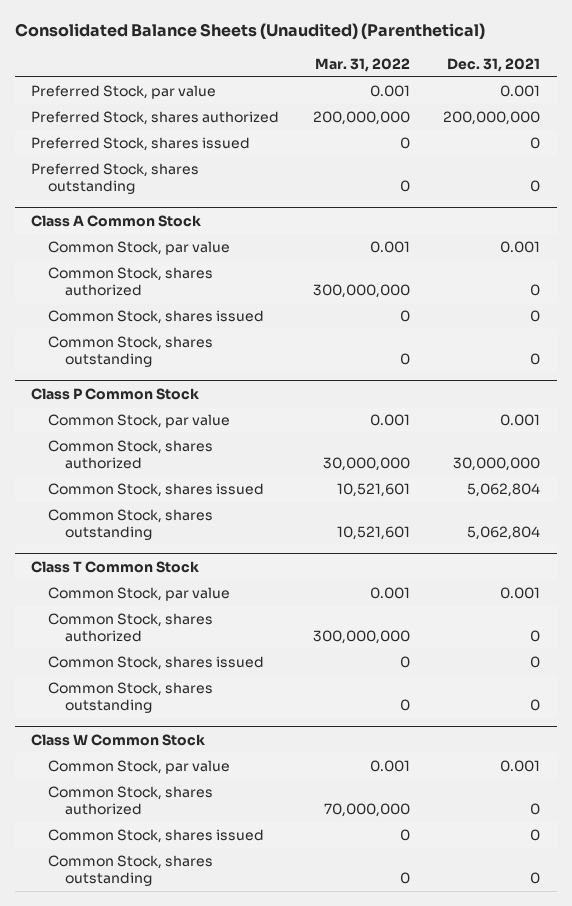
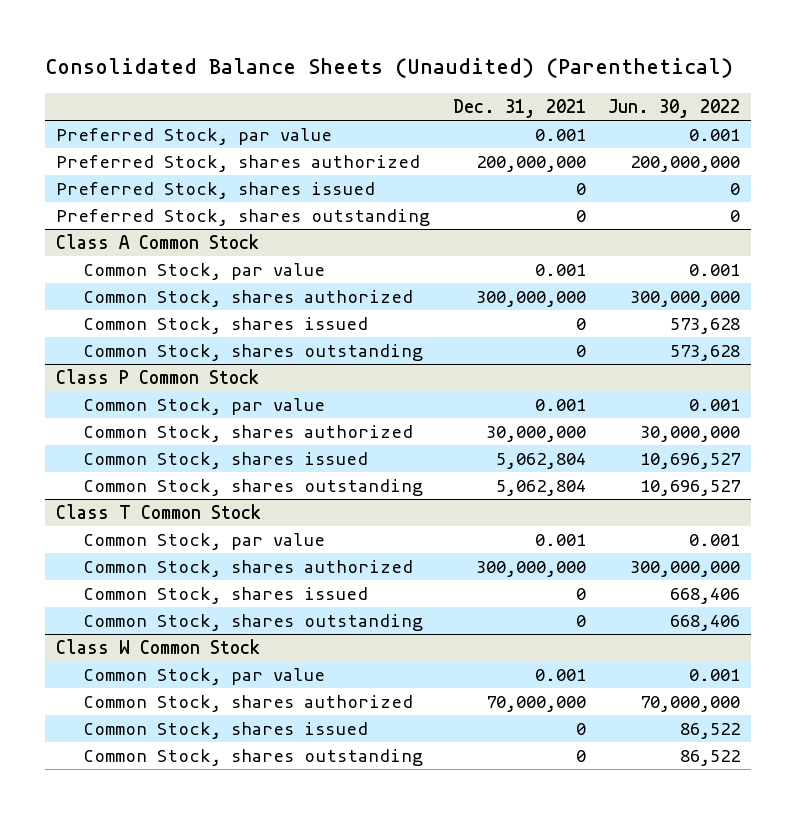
- | Mar. 31, 2022 | Dec. 31, 2021
+ | Dec. 31, 2021 | Jun. 30, 2022
@ Class A Common Stock
- Common Stock, shares authorized | 300,000,000 | 0
+ Common Stock, shares authorized | 300,000,000 | 300,000,000
@ Class T Common Stock
- Common Stock, shares authorized | 300,000,000 | 0
+ Common Stock, shares authorized | 300,000,000 | 300,000,000
@ Class W Common Stock
- Common Stock, shares authorized | 70,000,000 | 0
+ Common Stock, shares authorized | 70,000,000 | 70,000,000

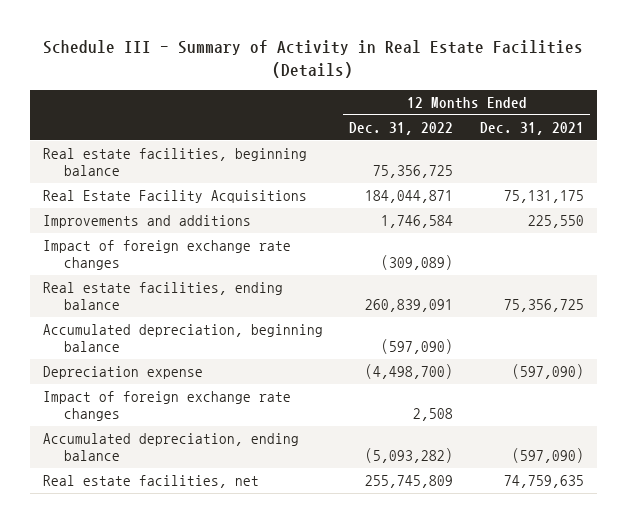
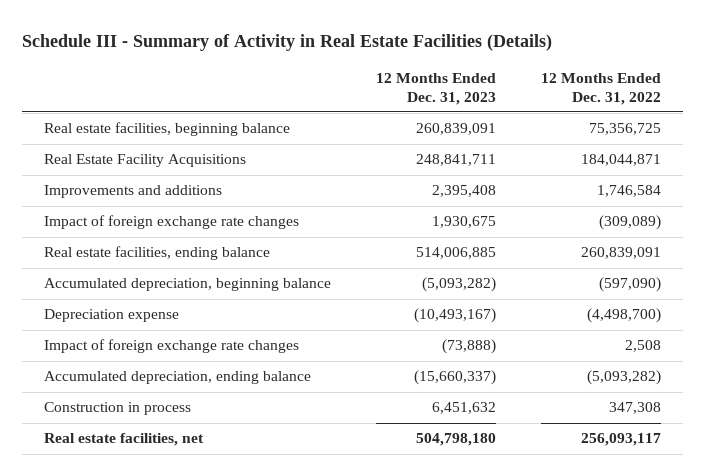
- | 12 Months Ended Dec. 31, 2022 | 12 Months Ended Dec. 31, 2021
+ | 12 Months Ended Dec. 31, 2023 | 12 Months Ended Dec. 31, 2022
- Real estate facilities, net | 255,745,809 | 74,759,635
+ Construction in process | 6,451,632 | 347,308
+ Real estate facilities, net | 504,798,180 | 256,093,117

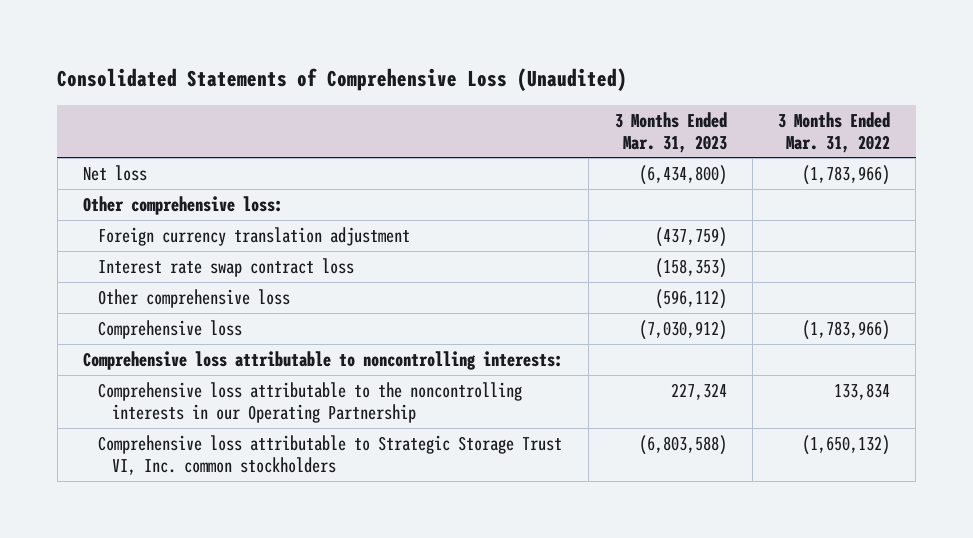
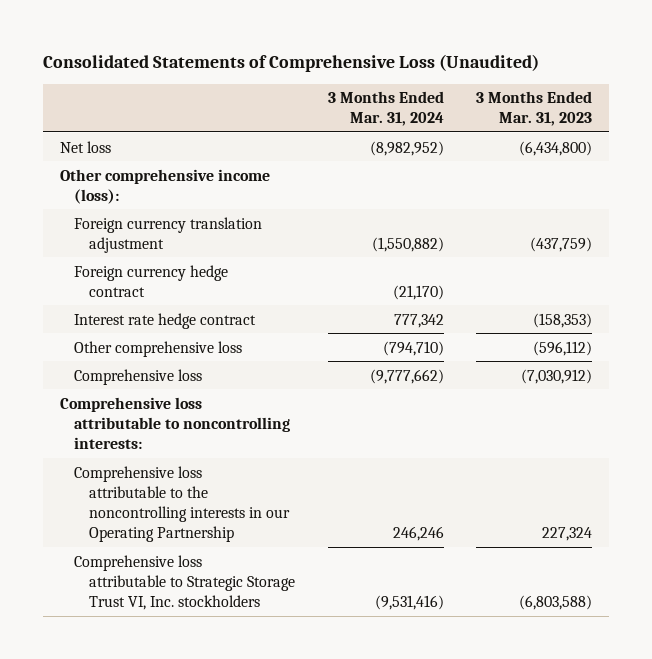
- | 3 Months Ended Mar. 31, 2023 | 3 Months Ended Mar. 31, 2022
+ | 3 Months Ended Mar. 31, 2024 | 3 Months Ended Mar. 31, 2023
- Other comprehensive loss:
+ Other comprehensive income (loss):
- Interest rate swap contract loss | (158,353) |
+ Foreign currency hedge contract | (21,170) |
+ Interest rate hedge contract | 777,342 | (158,353)
- Comprehensive loss attributable to Strategic Storage Trust VI, Inc. common stockholders | (6,803,588) | (1,650,132)
+ Comprehensive loss attributable to Strategic Storage Trust VI, Inc. stockholders | (9,531,416) | (6,803,588)

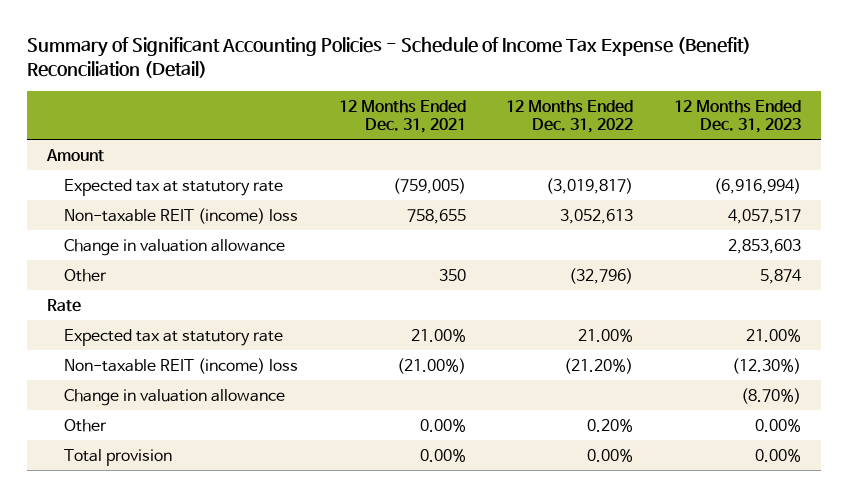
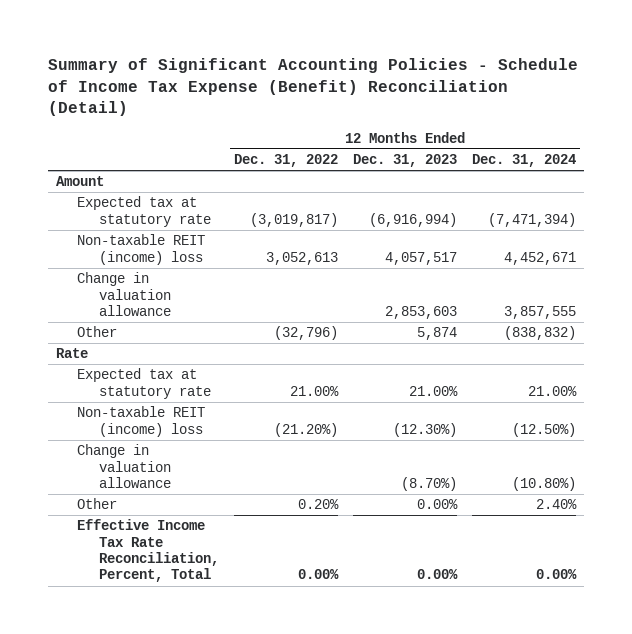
- | 12 Months Ended Dec. 31, 2021 | 12 Months Ended Dec. 31, 2022 | 12 Months Ended Dec. 31, 2023
+ | 12 Months Ended Dec. 31, 2022 | 12 Months Ended Dec. 31, 2023 | 12 Months Ended Dec. 31, 2024
- Total provision | 0.00% | 0.00% | 0.00%
+ Effective Income Tax Rate Reconciliation, Percent, Total | 0.00% | 0.00% | 0.00%

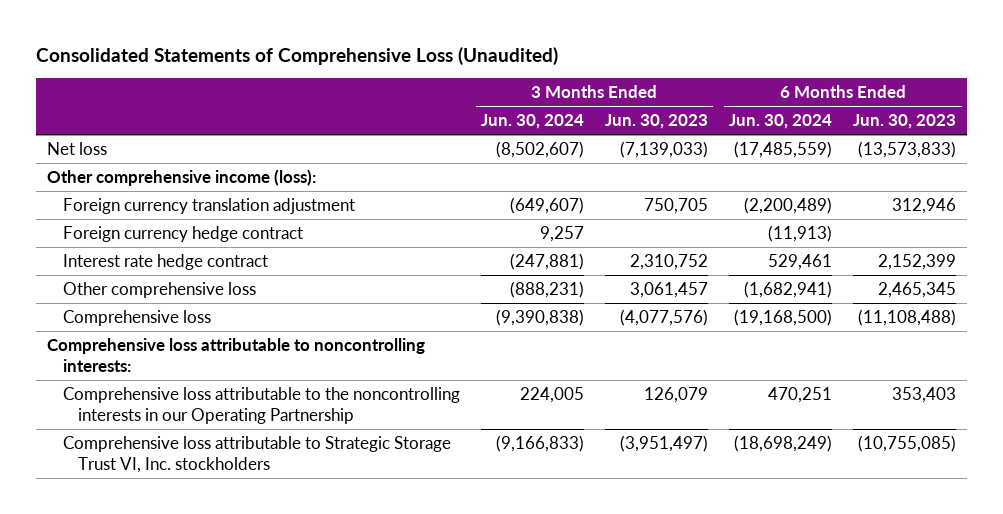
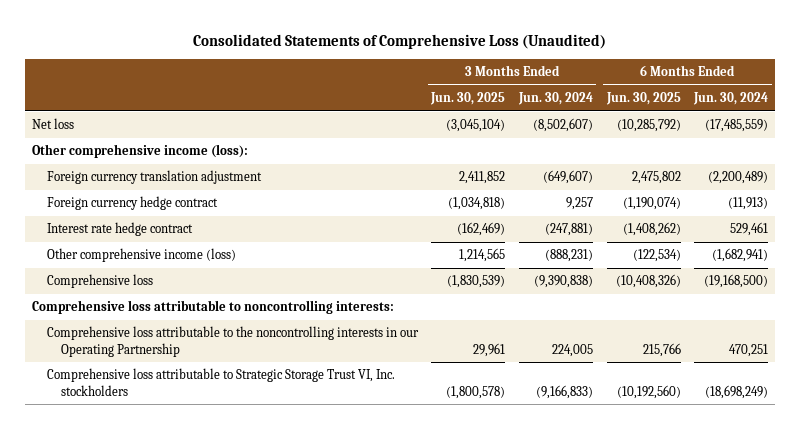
- | 3 Months Ended Jun. 30, 2024 | 3 Months Ended Jun. 30, 2023 | 6 Months Ended Jun. 30, 2024 | 6 Months Ended Jun. 30, 2023
+ | 3 Months Ended Jun. 30, 2025 | 3 Months Ended Jun. 30, 2024 | 6 Months Ended Jun. 30, 2025 | 6 Months Ended Jun. 30, 2024
- Other comprehensive loss | (888,231) | 3,061,457 | (1,682,941) | 2,465,345
+ Other comprehensive income (loss) | 1,214,565 | (888,231) | (122,534) | (1,682,941)

